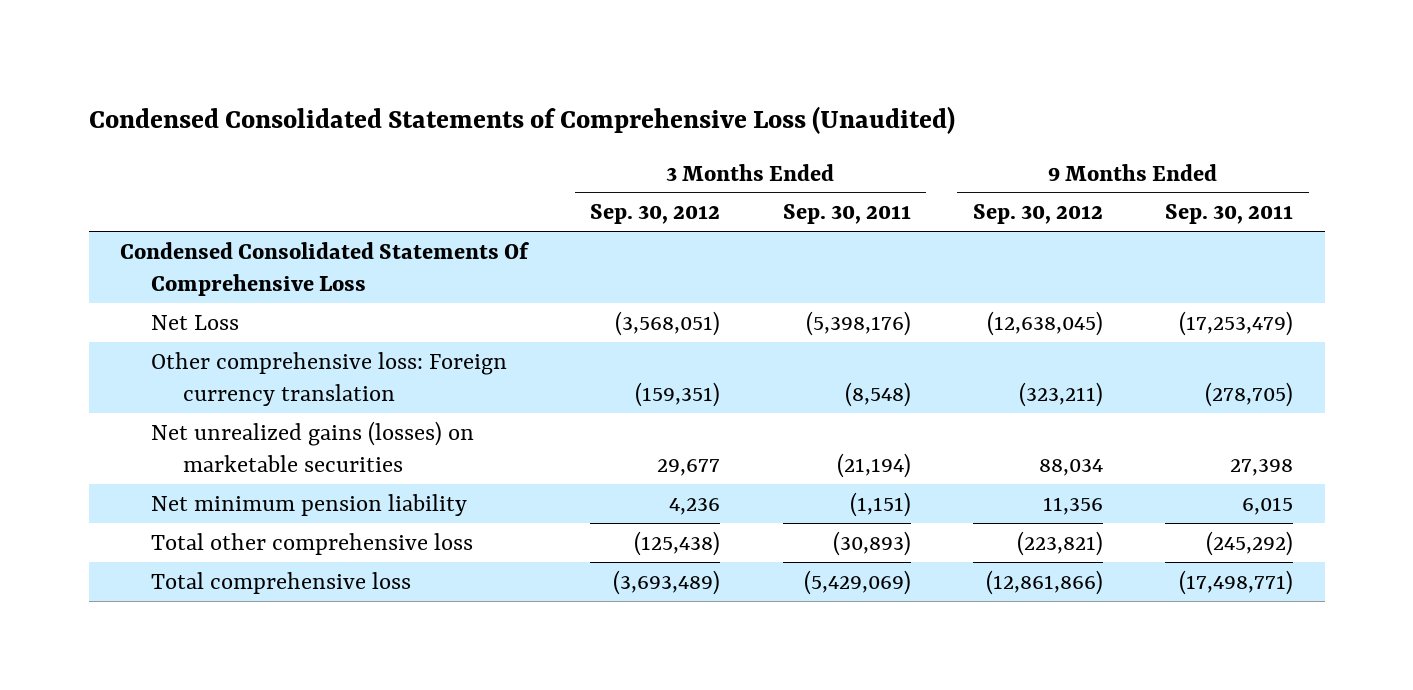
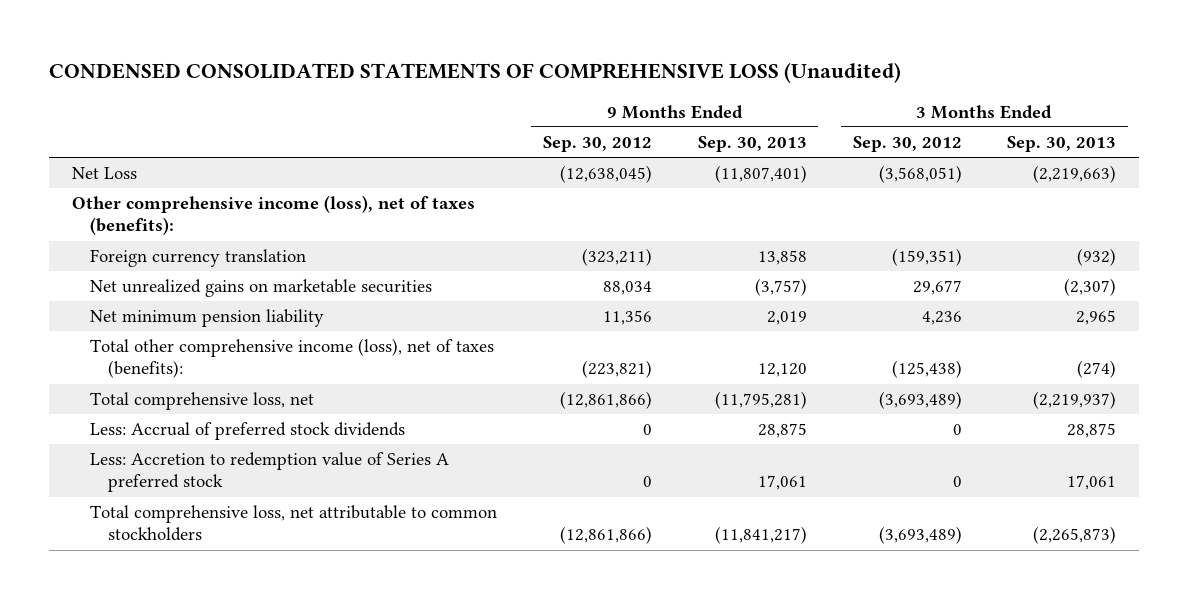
- Condensed Consolidated Statements of Comprehensive Loss (Unaudited)
+ CONDENSED CONSOLIDATED STATEMENTS OF COMPREHENSIVE LOSS (Unaudited)
- | 3 Months Ended Sep. 30, 2012 | 3 Months Ended Sep. 30, 2011 | 9 Months Ended Sep. 30, 2012 | 9 Months Ended Sep. 30, 2011
+ | 9 Months Ended Sep. 30, 2012 | 9 Months Ended Sep. 30, 2013 | 3 Months Ended Sep. 30, 2012 | 3 Months Ended Sep. 30, 2013
- Condensed Consolidated Statements Of Comprehensive Loss
- Other comprehensive loss: Foreign currency translation | (159,351) | (8,548) | (323,211) | (278,705)
- Net unrealized gains (losses) on marketable securities | 29,677 | (21,194) | 88,034 | 27,398
+ Other comprehensive income (loss), net of taxes (benefits):
+ Foreign currency translation | (323,211) | 13,858 | (159,351) | (932)
+ Net unrealized gains on marketable securities | 88,034 | (3,757) | 29,677 | (2,307)
- Total other comprehensive loss | (125,438) | (30,893) | (223,821) | (245,292)
- Total comprehensive loss | (3,693,489) | (5,429,069) | (12,861,866) | (17,498,771)
+ Total other comprehensive income (loss), net of taxes (benefits): | (223,821) | 12,120 | (125,438) | (274)
+ Total comprehensive loss, net | (12,861,866) | (11,795,281) | (3,693,489) | (2,219,937)
+ Less: Accrual of preferred stock dividends | 0 | 28,875 | 0 | 28,875
+ Less: Accretion to redemption value of Series A preferred stock | 0 | 17,061 | 0 | 17,061
+ Total comprehensive loss, net attributable to common stockholders | (12,861,866) | (11,841,217) | (3,693,489) | (2,265,873)

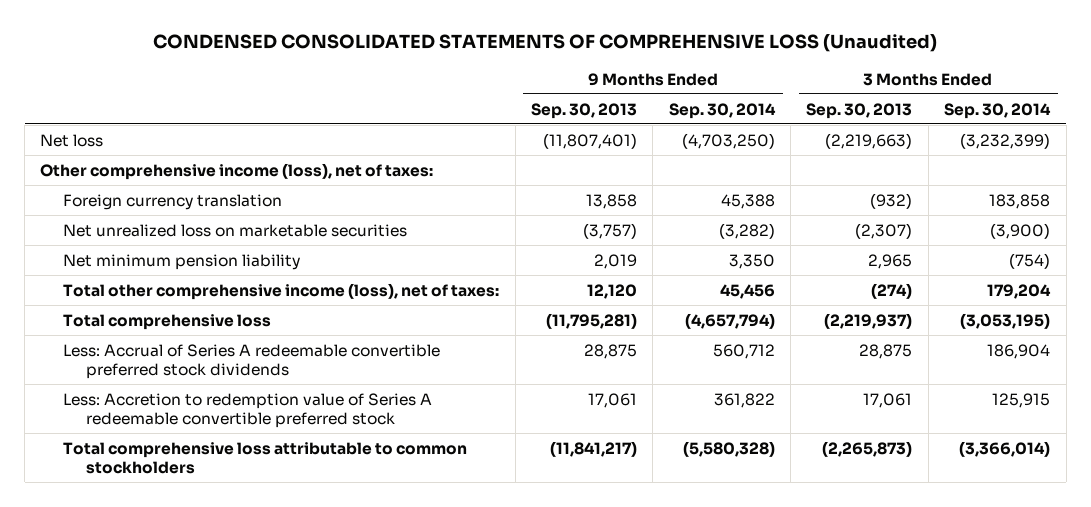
- | 9 Months Ended Sep. 30, 2012 | 9 Months Ended Sep. 30, 2013 | 3 Months Ended Sep. 30, 2012 | 3 Months Ended Sep. 30, 2013
+ | 9 Months Ended Sep. 30, 2013 | 9 Months Ended Sep. 30, 2014 | 3 Months Ended Sep. 30, 2013 | 3 Months Ended Sep. 30, 2014
- Net Loss | (12,638,045) | (11,807,401) | (3,568,051) | (2,219,663)
- Other comprehensive income (loss), net of taxes (benefits):
+ Net loss | (11,807,401) | (4,703,250) | (2,219,663) | (3,232,399)
+ Other comprehensive income (loss), net of taxes:
- Net unrealized gains on marketable securities | 88,034 | (3,757) | 29,677 | (2,307)
+ Net unrealized loss on marketable securities | (3,757) | (3,282) | (2,307) | (3,900)
- Total other comprehensive income (loss), net of taxes (benefits): | (223,821) | 12,120 | (125,438) | (274)
- Total comprehensive loss, net | (12,861,866) | (11,795,281) | (3,693,489) | (2,219,937)
- Less: Accrual of preferred stock dividends | 0 | 28,875 | 0 | 28,875
- Less: Accretion to redemption value of Series A preferred stock | 0 | 17,061 | 0 | 17,061
- Total comprehensive loss, net attributable to common stockholders | (12,861,866) | (11,841,217) | (3,693,489) | (2,265,873)
+ Total other comprehensive income (loss), net of taxes: | 12,120 | 45,456 | (274) | 179,204
+ Total comprehensive loss | (11,795,281) | (4,657,794) | (2,219,937) | (3,053,195)
+ Less: Accrual of Series A redeemable convertible preferred stock dividends | 28,875 | 560,712 | 28,875 | 186,904
+ Less: Accretion to redemption value of Series A redeemable convertible preferred stock | 17,061 | 361,822 | 17,061 | 125,915
+ Total comprehensive loss attributable to common stockholders | (11,841,217) | (5,580,328) | (2,265,873) | (3,366,014)

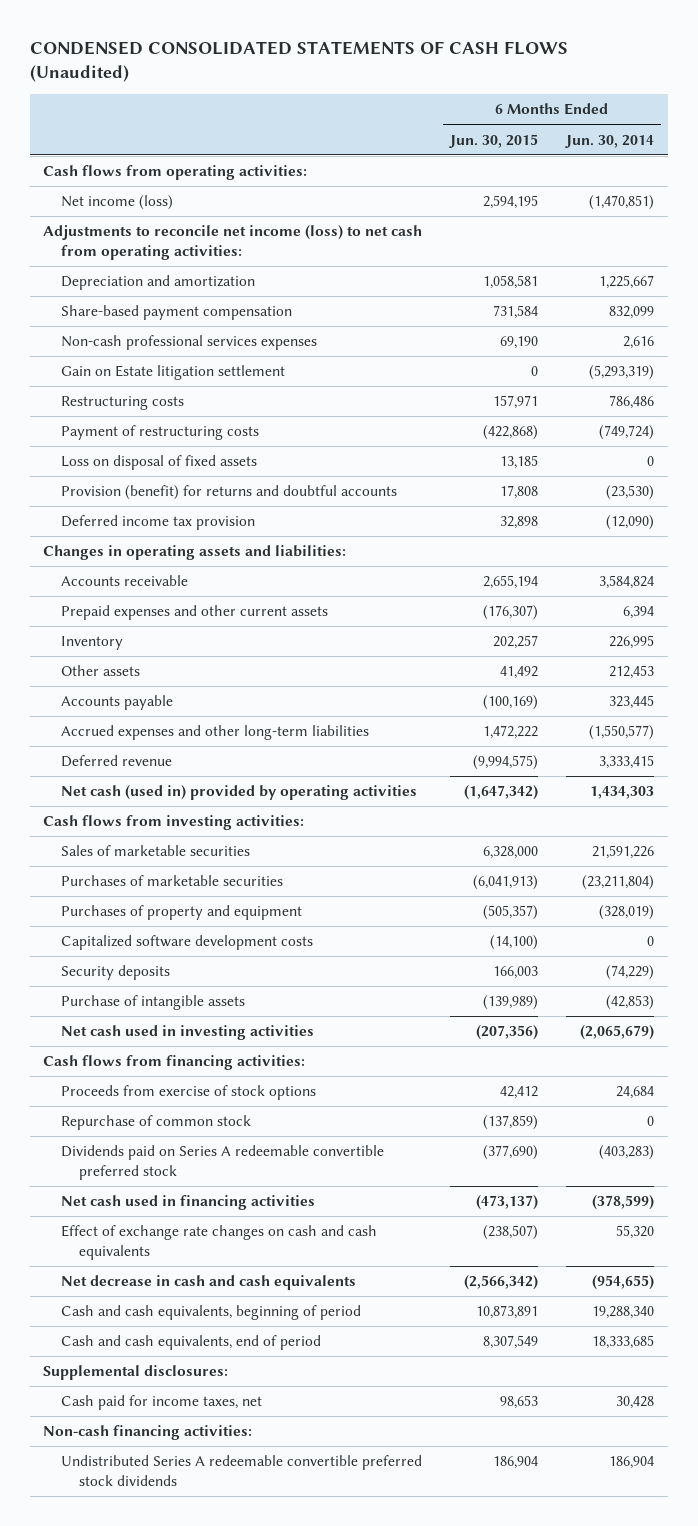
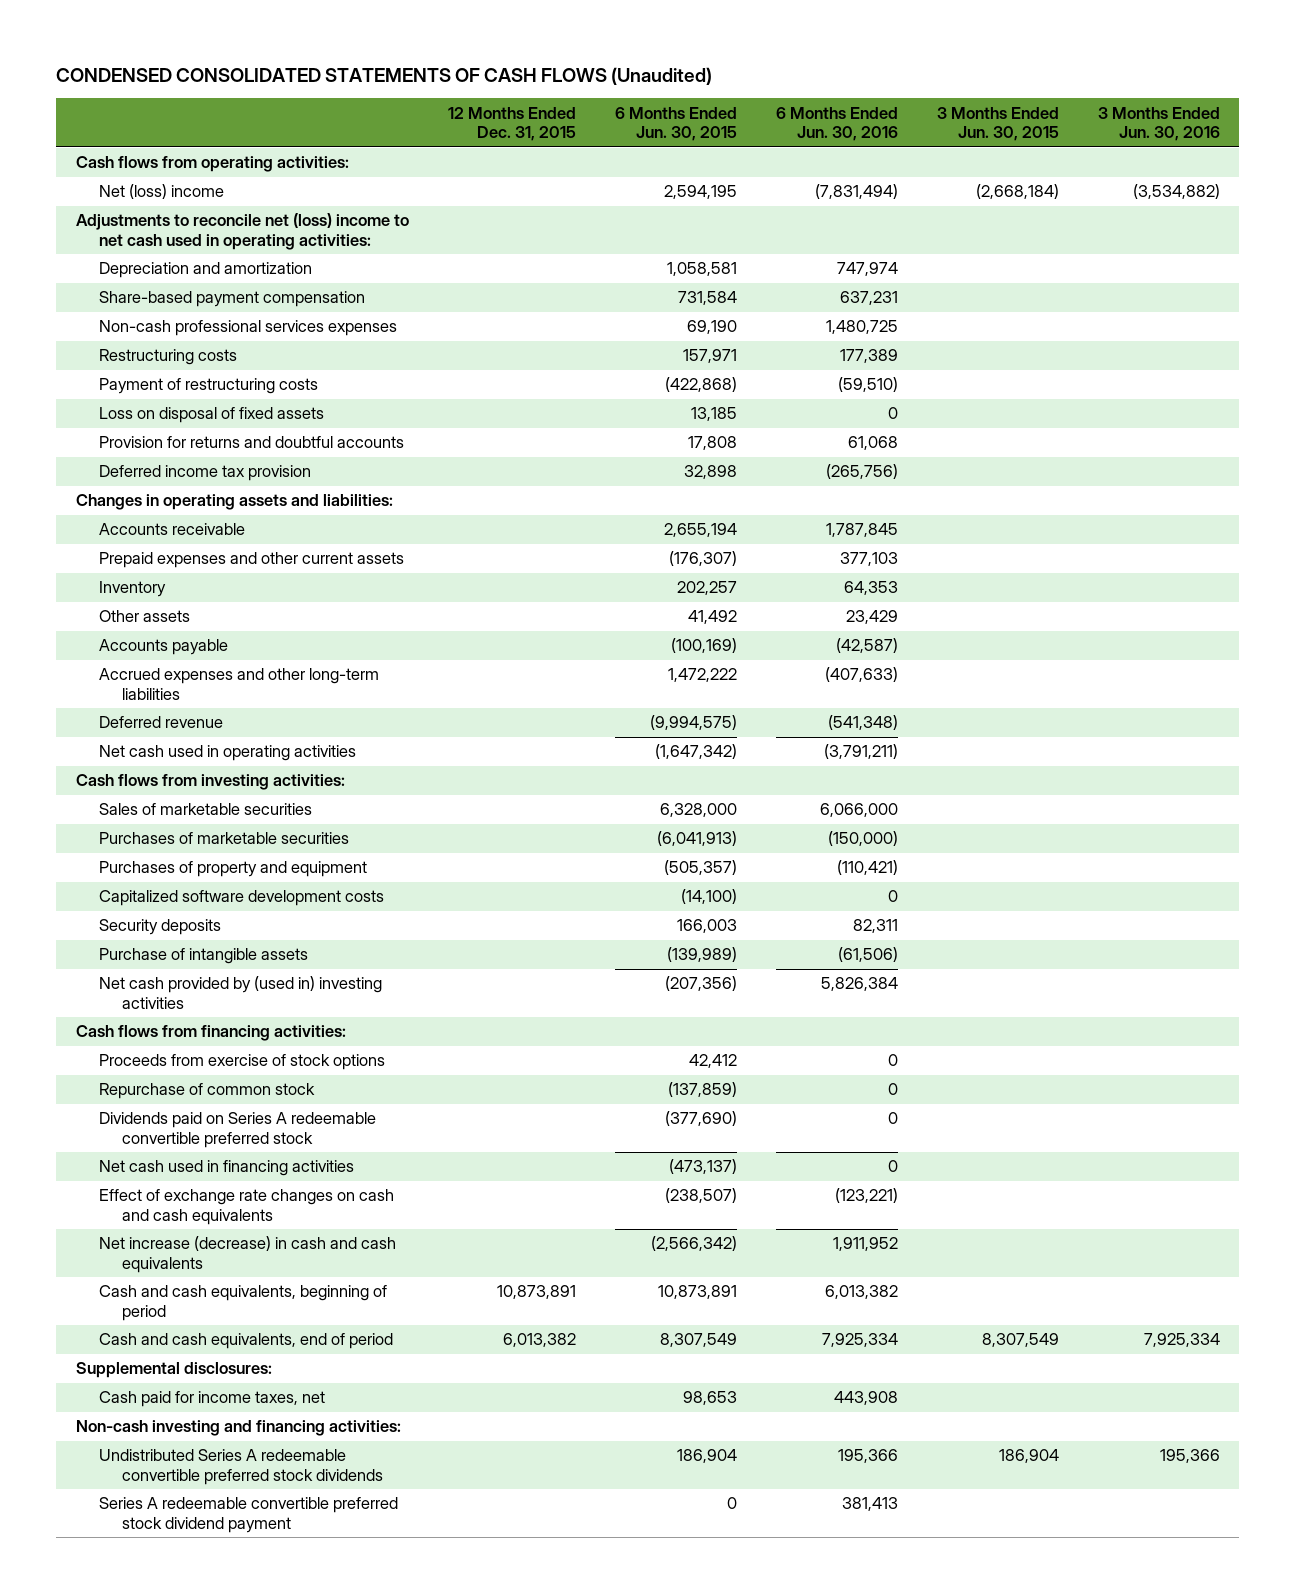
- | 6 Months Ended Jun. 30, 2015 | 6 Months Ended Jun. 30, 2014
+ | 12 Months Ended Dec. 31, 2015 | 6 Months Ended Jun. 30, 2015 | 6 Months Ended Jun. 30, 2016 | 3 Months Ended Jun. 30, 2015 | 3 Months Ended Jun. 30, 2016
- Net income (loss) | 2,594,195 | (1,470,851)
- Adjustments to reconcile net income (loss) to net cash from operating activities:
+ Net (loss) income | | 2,594,195 | (7,831,494) | (2,668,184) | (3,534,882)
+ Adjustments to reconcile net (loss) income to net cash used in operating activities:
- Gain on Estate litigation settlement | 0 | (5,293,319)
- Provision (benefit) for returns and doubtful accounts | 17,808 | (23,530)
+ Provision for returns and doubtful accounts | | 17,808 | 61,068 | |
- Net cash (used in) provided by operating activities | (1,647,342) | 1,434,303
+ Net cash used in operating activities | | (1,647,342) | (3,791,211) | |
- Net cash used in investing activities | (207,356) | (2,065,679)
+ Net cash provided by (used in) investing activities | | (207,356) | 5,826,384 | |
- Net decrease in cash and cash equivalents | (2,566,342) | (954,655)
+ Net increase (decrease) in cash and cash equivalents | | (2,566,342) | 1,911,952 | |
- Non-cash financing activities:
+ Non-cash investing and financing activities:
+ Series A redeemable convertible preferred stock dividend payment | | 0 | 381,413 | |

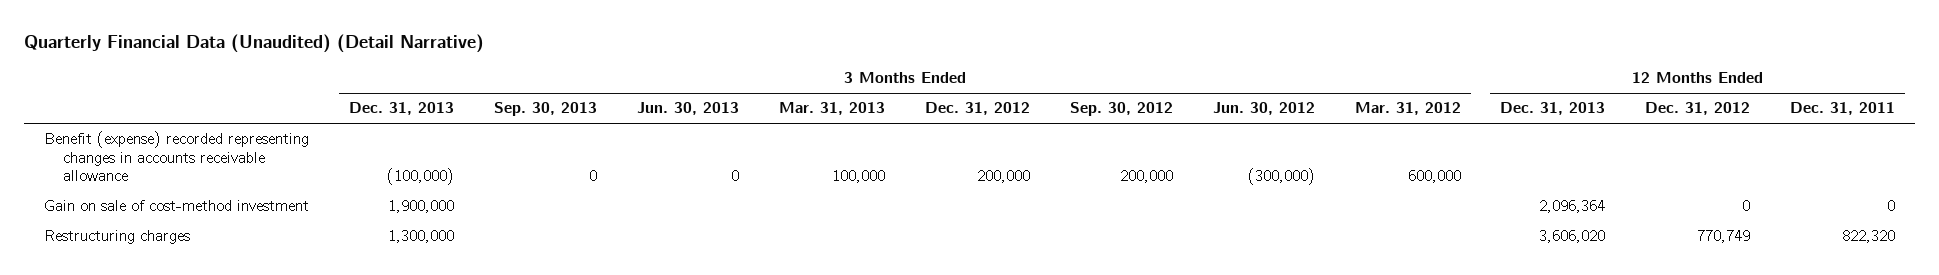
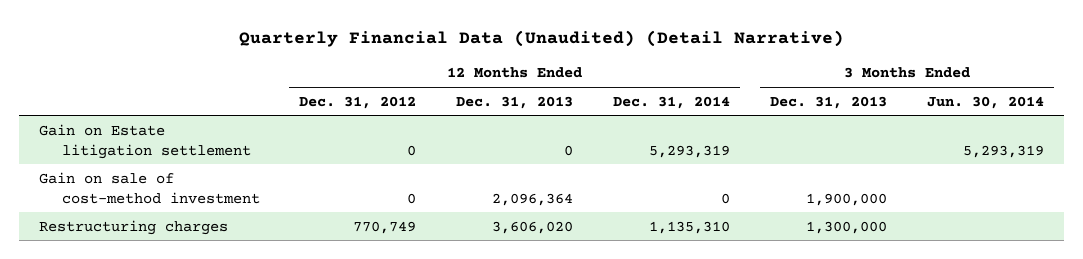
- | 3 Months Ended Dec. 31, 2013 | 3 Months Ended Sep. 30, 2013 | 3 Months Ended Jun. 30, 2013 | 3 Months Ended Mar. 31, 2013 | 3 Months Ended Dec. 31, 2012 | 3 Months Ended Sep. 30, 2012 | 3 Months Ended Jun. 30, 2012 | 3 Months Ended Mar. 31, 2012 | 12 Months Ended Dec. 31, 2013 | 12 Months Ended Dec. 31, 2012 | 12 Months Ended Dec. 31, 2011
+ | 12 Months Ended Dec. 31, 2012 | 12 Months Ended Dec. 31, 2013 | 12 Months Ended Dec. 31, 2014 | 3 Months Ended Dec. 31, 2013 | 3 Months Ended Jun. 30, 2014
- Benefit (expense) recorded representing changes in accounts receivable allowance | (100,000) | 0 | 0 | 100,000 | 200,000 | 200,000 | (300,000) | 600,000 | | |
+ Gain on Estate litigation settlement | 0 | 0 | 5,293,319 | | 5,293,319

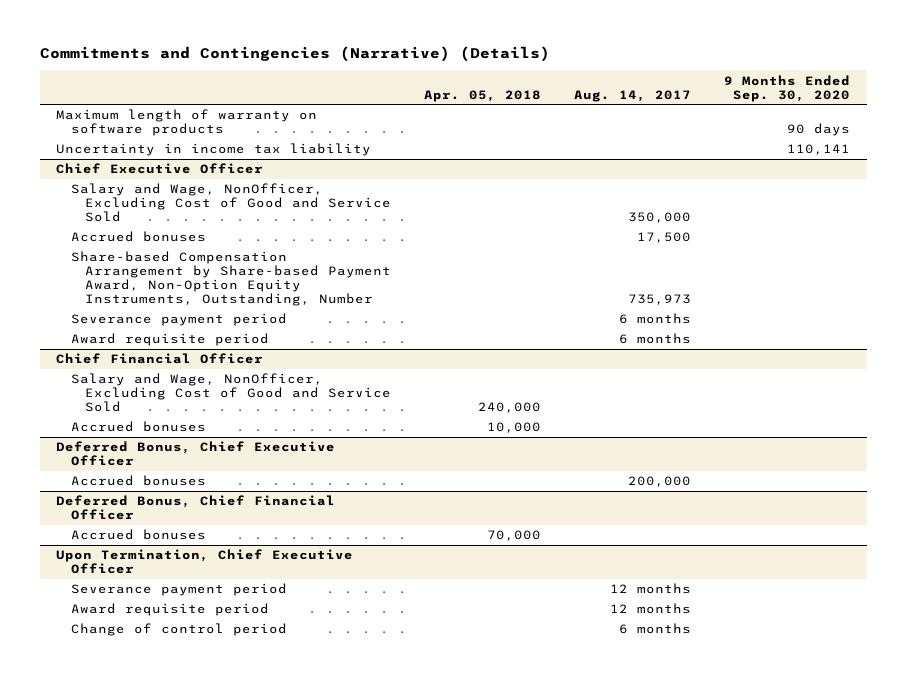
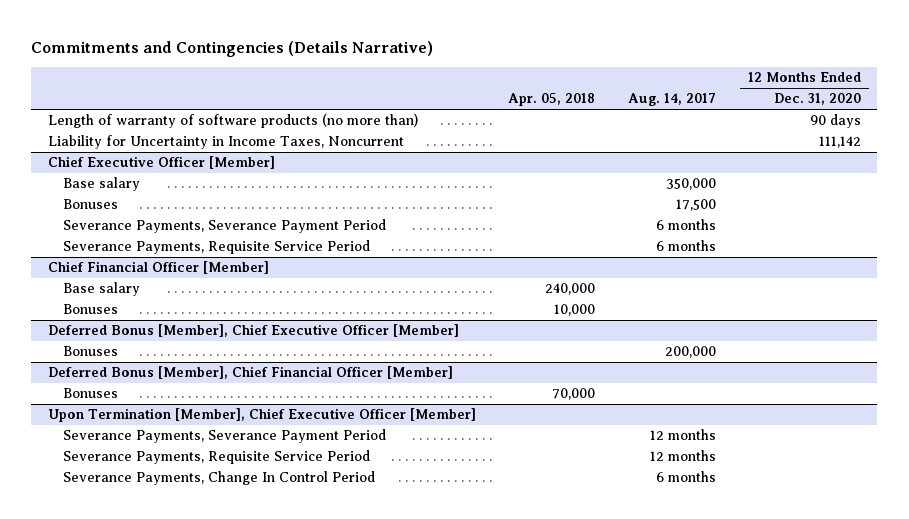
- Commitments and Contingencies (Narrative) (Details)
+ Commitments and Contingencies (Details Narrative)
- | Apr. 05, 2018 | Aug. 14, 2017 | 9 Months Ended Sep. 30, 2020
+ | Apr. 05, 2018 | Aug. 14, 2017 | 12 Months Ended Dec. 31, 2020
- Maximum length of warranty on software products | | | 90 days
- Uncertainty in income tax liability | | | 110,141
- Chief Executive Officer
- Salary and Wage, NonOfficer, Excluding Cost of Good and Service Sold | | 350,000 |
- Accrued bonuses | | 17,500 |
- Share-based Compensation Arrangement by Share-based Payment Award, Non-Option Equity Instruments, Outstanding, Number | | 735,973 |
- Severance payment period | | 6 months |
- Award requisite period | | 6 months |
- Chief Financial Officer
- Salary and Wage, NonOfficer, Excluding Cost of Good and Service Sold | 240,000 | |
- Accrued bonuses | 10,000 | |
- Deferred Bonus, Chief Executive Officer
- Accrued bonuses | | 200,000 |
- Deferred Bonus, Chief Financial Officer
- Accrued bonuses | 70,000 | |
- Upon Termination, Chief Executive Officer
- Severance payment period | | 12 months |
- Award requisite period | | 12 months |
- Change of control period | | 6 months |
+ Length of warranty of software products (no more than) | | | 90 days
+ Liability for Uncertainty in Income Taxes, Noncurrent | | | 111,142
+ Chief Executive Officer [Member]
+ Base salary | | 350,000 |
+ Bonuses | | 17,500 |
+ Severance Payments, Severance Payment Period | | 6 months |
+ Severance Payments, Requisite Service Period | | 6 months |
+ Chief Financial Officer [Member]
+ Base salary | 240,000 | |
+ Bonuses | 10,000 | |
+ Deferred Bonus [Member], Chief Executive Officer [Member]
+ Bonuses | | 200,000 |
+ Deferred Bonus [Member], Chief Financial Officer [Member]
+ Bonuses | 70,000 | |
+ Upon Termination [Member], Chief Executive Officer [Member]
+ Severance Payments, Severance Payment Period | | 12 months |
+ Severance Payments, Requisite Service Period | | 12 months |
+ Severance Payments, Change In Control Period | | 6 months |

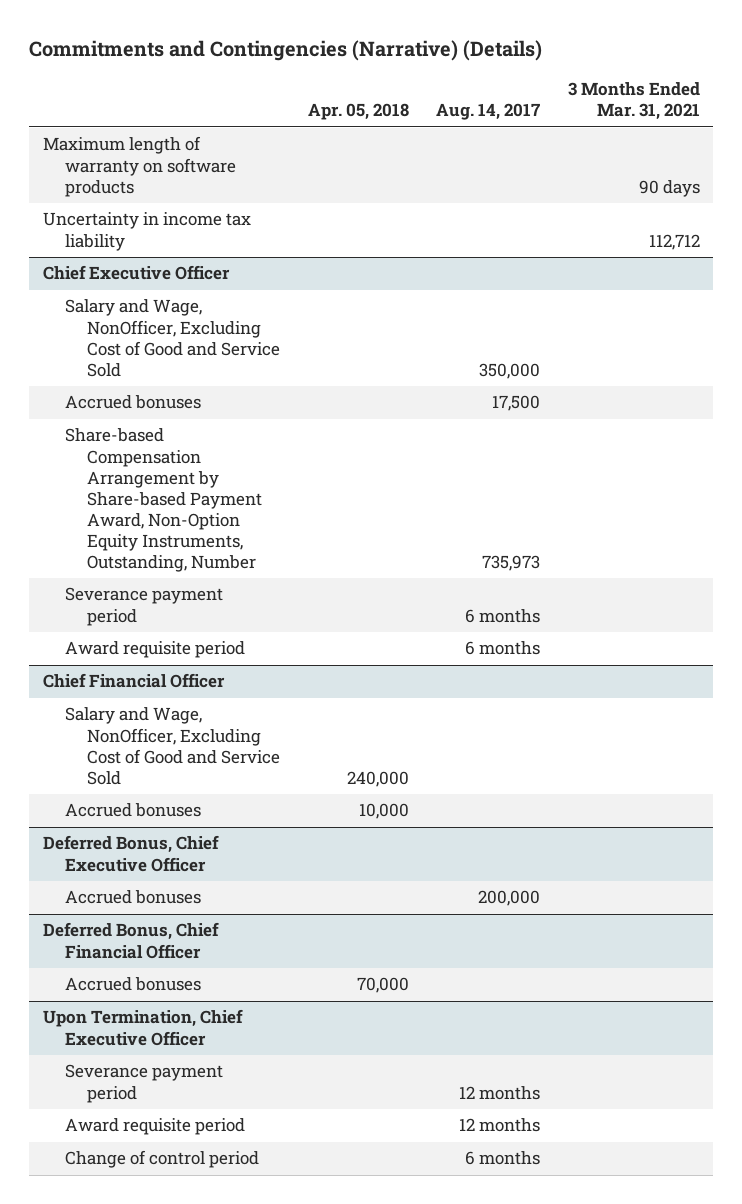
- Commitments and Contingencies (Details Narrative)
+ Commitments and Contingencies (Narrative) (Details)
- | Apr. 05, 2018 | Aug. 14, 2017 | 12 Months Ended Dec. 31, 2020
+ | Apr. 05, 2018 | Aug. 14, 2017 | 3 Months Ended Mar. 31, 2021
- Length of warranty of software products (no more than) | | | 90 days
- Liability for Uncertainty in Income Taxes, Noncurrent | | | 111,142
- Chief Executive Officer [Member]
- Base salary | | 350,000 |
- Bonuses | | 17,500 |
- Severance Payments, Severance Payment Period | | 6 months |
- Severance Payments, Requisite Service Period | | 6 months |
- Chief Financial Officer [Member]
- Base salary | 240,000 | |
- Bonuses | 10,000 | |
- Deferred Bonus [Member], Chief Executive Officer [Member]
- Bonuses | | 200,000 |
- Deferred Bonus [Member], Chief Financial Officer [Member]
- Bonuses | 70,000 | |
- Upon Termination [Member], Chief Executive Officer [Member]
- Severance Payments, Severance Payment Period | | 12 months |
- Severance Payments, Requisite Service Period | | 12 months |
- Severance Payments, Change In Control Period | | 6 months |
+ Maximum length of warranty on software products | | | 90 days
+ Uncertainty in income tax liability | | | 112,712
+ Chief Executive Officer
+ Salary and Wage, NonOfficer, Excluding Cost of Good and Service Sold | | 350,000 |
+ Accrued bonuses | | 17,500 |
+ Share-based Compensation Arrangement by Share-based Payment Award, Non-Option Equity Instruments, Outstanding, Number | | 735,973 |
+ Severance payment period | | 6 months |
+ Award requisite period | | 6 months |
+ Chief Financial Officer
+ Salary and Wage, NonOfficer, Excluding Cost of Good and Service Sold | 240,000 | |
+ Accrued bonuses | 10,000 | |
+ Deferred Bonus, Chief Executive Officer
+ Accrued bonuses | | 200,000 |
+ Deferred Bonus, Chief Financial Officer
+ Accrued bonuses | 70,000 | |
+ Upon Termination, Chief Executive Officer
+ Severance payment period | | 12 months |
+ Award requisite period | | 12 months |
+ Change of control period | | 6 months |

